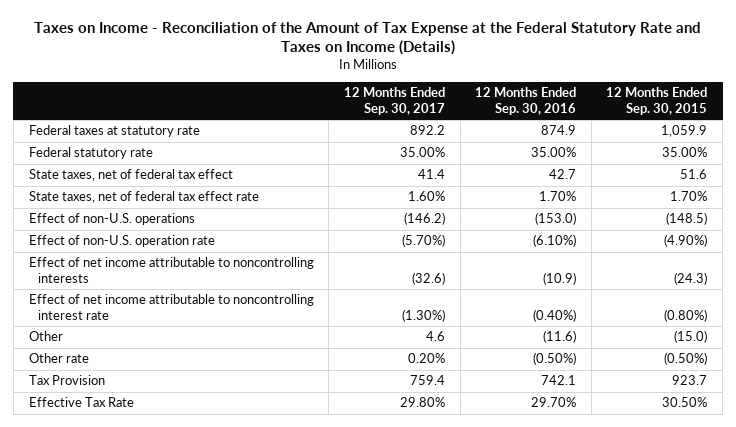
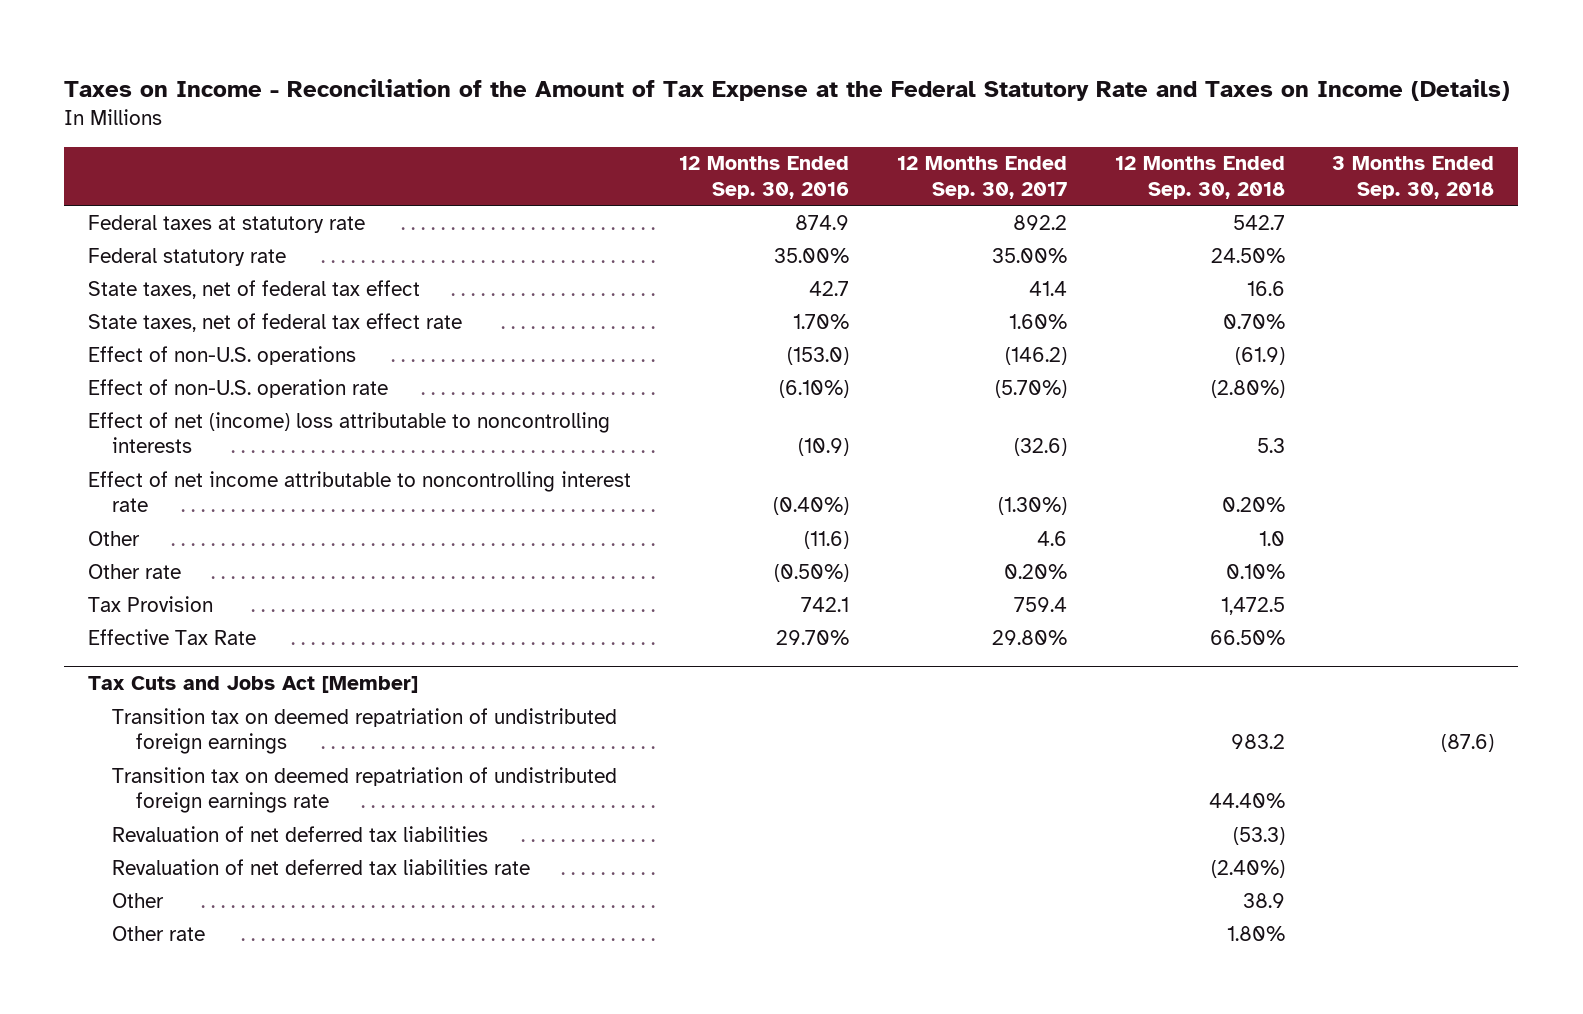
- | 12 Months Ended Sep. 30, 2017 | 12 Months Ended Sep. 30, 2016 | 12 Months Ended Sep. 30, 2015
+ | 12 Months Ended Sep. 30, 2016 | 12 Months Ended Sep. 30, 2017 | 12 Months Ended Sep. 30, 2018 | 3 Months Ended Sep. 30, 2018
- Effect of net income attributable to noncontrolling interests | (32.6) | (10.9) | (24.3)
+ Effect of net (income) loss attributable to noncontrolling interests | (10.9) | (32.6) | 5.3 |
+ Tax Cuts and Jobs Act [Member]
+ Transition tax on deemed repatriation of undistributed foreign earnings | | | 983.2 | (87.6)
+ Transition tax on deemed repatriation of undistributed foreign earnings rate | | | 44.40% |
+ Revaluation of net deferred tax liabilities | | | (53.3) |
+ Revaluation of net deferred tax liabilities rate | | | (2.40%) |
+ Other | | | 38.9 |
+ Other rate | | | 1.80% |

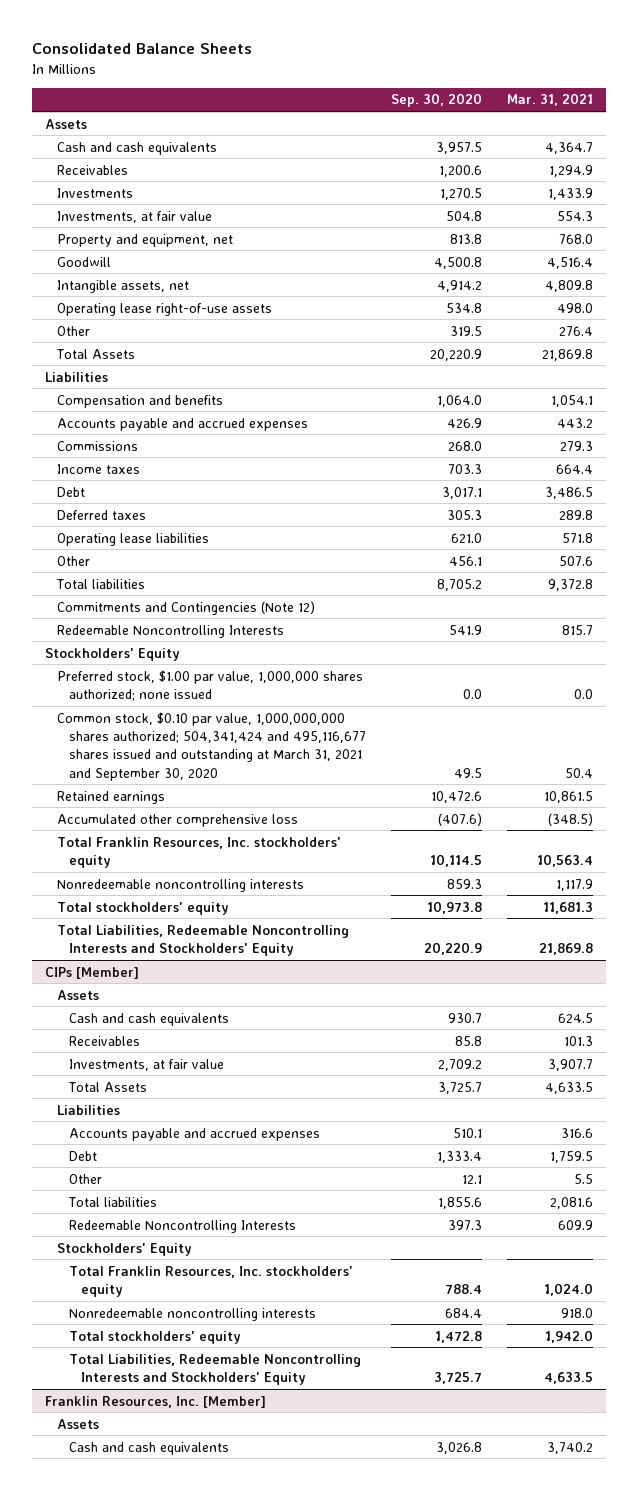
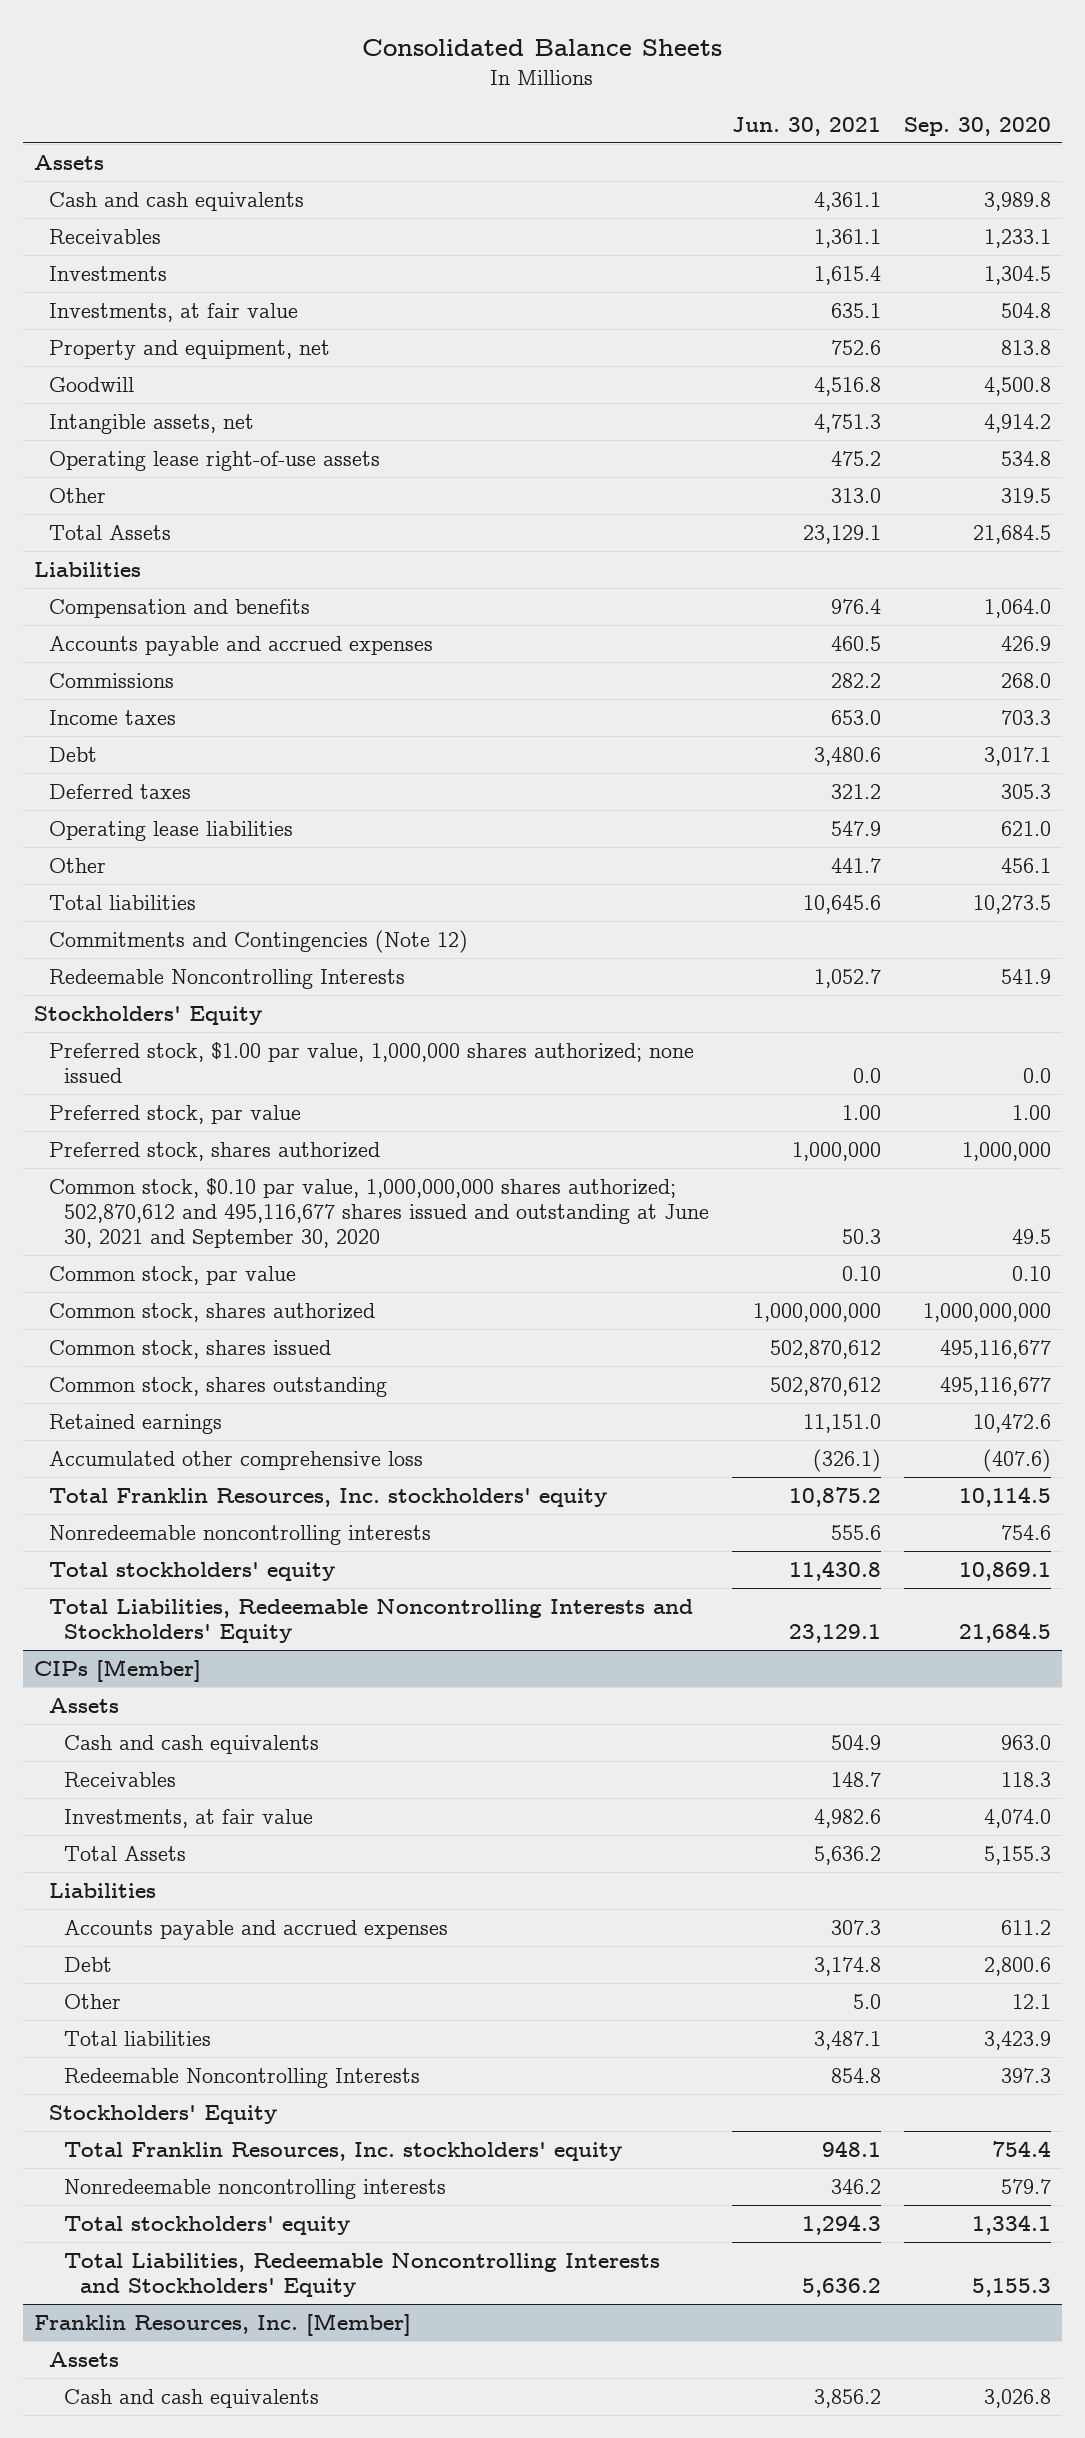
- | Sep. 30, 2020 | Mar. 31, 2021
+ | Jun. 30, 2021 | Sep. 30, 2020
- Cash and cash equivalents | 3,957.5 | 4,364.7
- Receivables | 1,200.6 | 1,294.9
- Investments | 1,270.5 | 1,433.9
+ Cash and cash equivalents | 4,361.1 | 3,989.8
+ Receivables | 1,361.1 | 1,233.1
+ Investments | 1,615.4 | 1,304.5
- Total Assets | 20,220.9 | 21,869.8
+ Total Assets | 23,129.1 | 21,684.5
- Total liabilities | 8,705.2 | 9,372.8
+ Total liabilities | 10,645.6 | 10,273.5
- Common stock, $0.10 par value, 1,000,000,000 shares authorized; 504,341,424 and 495,116,677 shares issued and outstanding at March 31, 2021 and September 30, 2020 | 49.5 | 50.4
+ Preferred stock, par value | 1.00 | 1.00
+ Preferred stock, shares authorized | 1,000,000 | 1,000,000
+ Common stock, $0.10 par value, 1,000,000,000 shares authorized; 502,870,612 and 495,116,677 shares issued and outstanding at June 30, 2021 and September 30, 2020 | 50.3 | 49.5
+ Common stock, par value | 0.10 | 0.10
+ Common stock, shares authorized | 1,000,000,000 | 1,000,000,000
+ Common stock, shares issued | 502,870,612 | 495,116,677
+ Common stock, shares outstanding | 502,870,612 | 495,116,677
- Nonredeemable noncontrolling interests | 859.3 | 1,117.9
- Total stockholders' equity | 10,973.8 | 11,681.3
- Total Liabilities, Redeemable Noncontrolling Interests and Stockholders' Equity | 20,220.9 | 21,869.8
+ Nonredeemable noncontrolling interests | 555.6 | 754.6
+ Total stockholders' equity | 11,430.8 | 10,869.1
+ Total Liabilities, Redeemable Noncontrolling Interests and Stockholders' Equity | 23,129.1 | 21,684.5
@ CIPs [Member]
- Cash and cash equivalents | 930.7 | 624.5
- Receivables | 85.8 | 101.3
- Investments, at fair value | 2,709.2 | 3,907.7
- Total Assets | 3,725.7 | 4,633.5
+ Cash and cash equivalents | 504.9 | 963.0
+ Receivables | 148.7 | 118.3
+ Investments, at fair value | 4,982.6 | 4,074.0
+ Total Assets | 5,636.2 | 5,155.3
- Accounts payable and accrued expenses | 510.1 | 316.6
- Debt | 1,333.4 | 1,759.5
+ Accounts payable and accrued expenses | 307.3 | 611.2
+ Debt | 3,174.8 | 2,800.6
- Total liabilities | 1,855.6 | 2,081.6
+ Total liabilities | 3,487.1 | 3,423.9
- Total Franklin Resources, Inc. stockholders' equity | 788.4 | 1,024.0
- Nonredeemable noncontrolling interests | 684.4 | 918.0
- Total stockholders' equity | 1,472.8 | 1,942.0
- Total Liabilities, Redeemable Noncontrolling Interests and Stockholders' Equity | 3,725.7 | 4,633.5
+ Total Franklin Resources, Inc. stockholders' equity | 948.1 | 754.4
+ Nonredeemable noncontrolling interests | 346.2 | 579.7
+ Total stockholders' equity | 1,294.3 | 1,334.1
+ Total Liabilities, Redeemable Noncontrolling Interests and Stockholders' Equity | 5,636.2 | 5,155.3

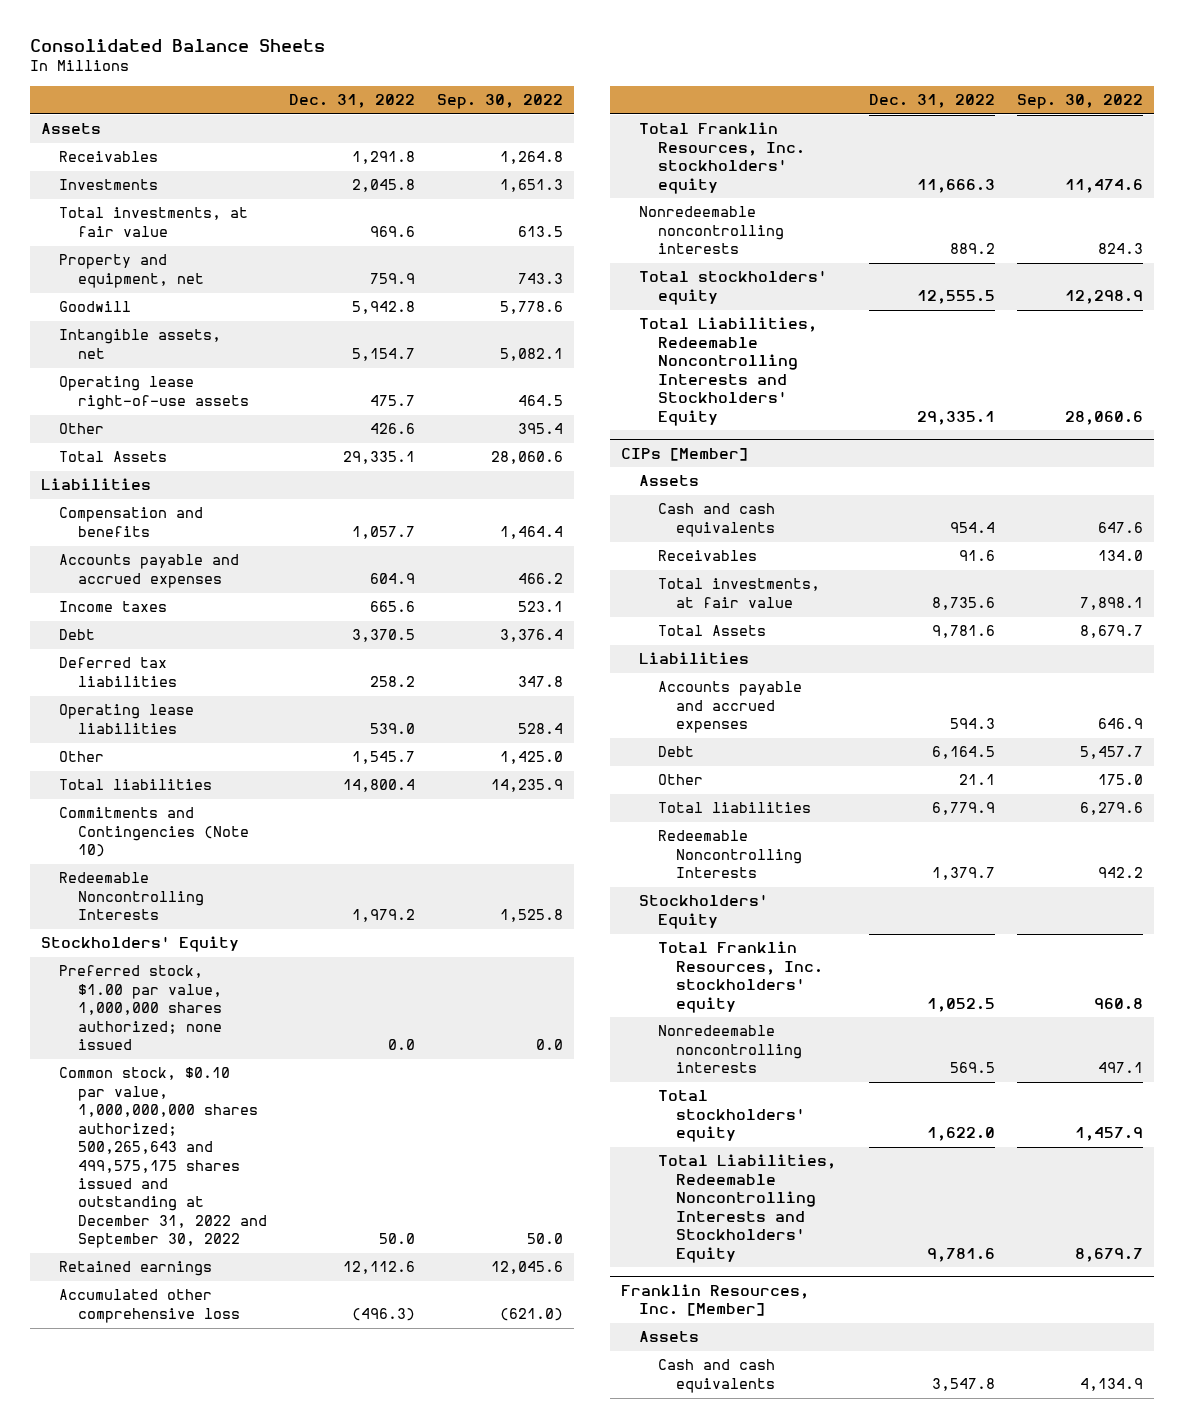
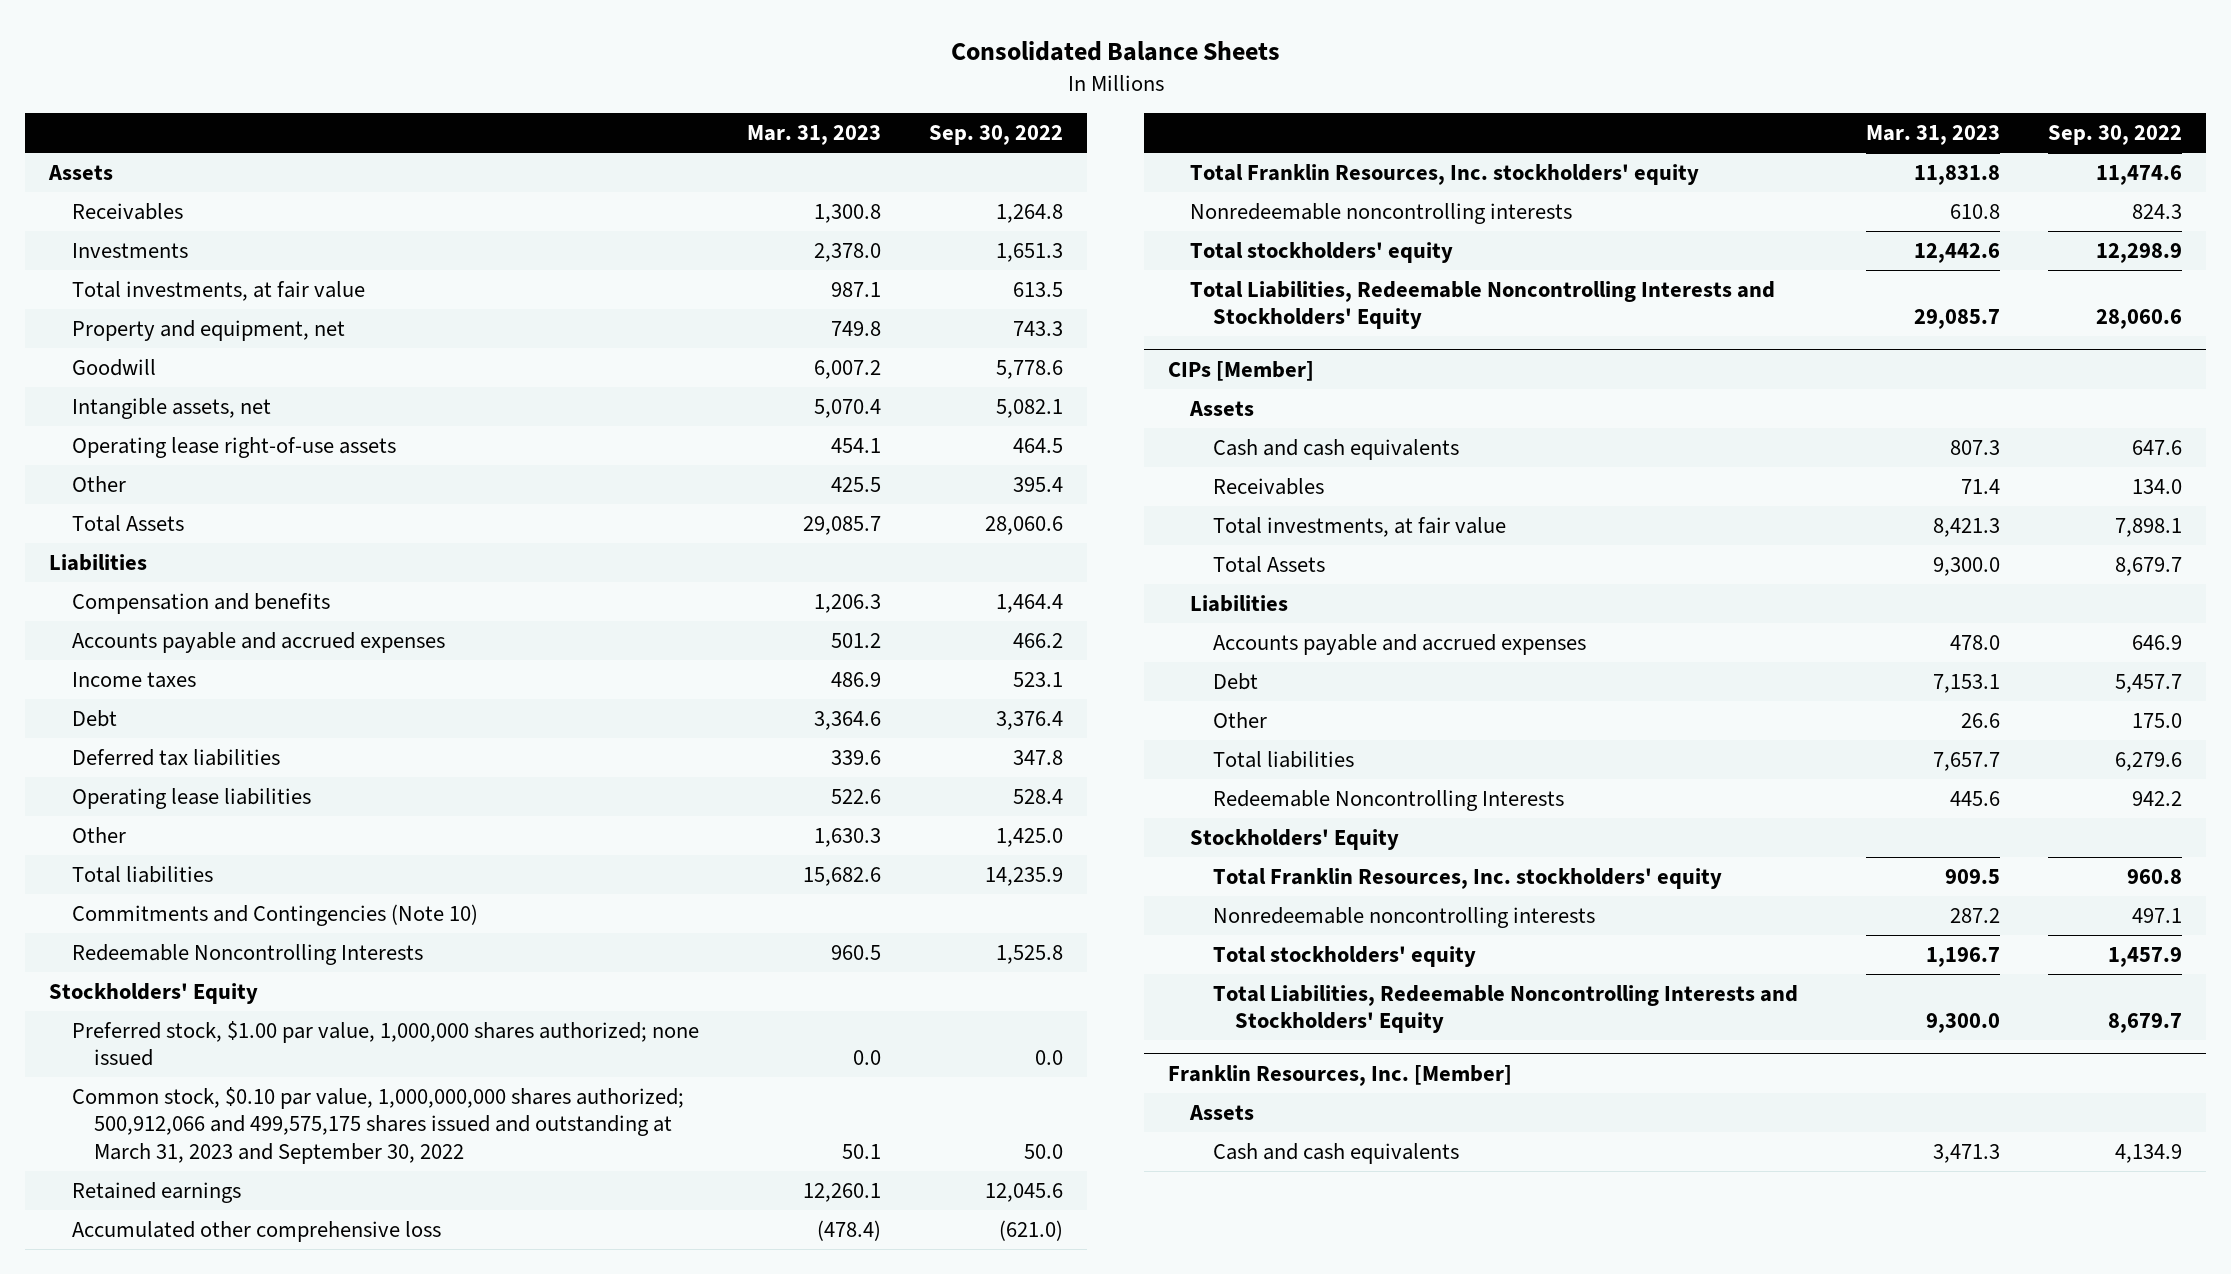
- | Dec. 31, 2022 | Sep. 30, 2022
+ | Mar. 31, 2023 | Sep. 30, 2022
- Common stock, $0.10 par value, 1,000,000,000 shares authorized; 500,265,643 and 499,575,175 shares issued and outstanding at December 31, 2022 and September 30, 2022 | 50.0 | 50.0
+ Common stock, $0.10 par value, 1,000,000,000 shares authorized; 500,912,066 and 499,575,175 shares issued and outstanding at March 31, 2023 and September 30, 2022 | 50.1 | 50.0

